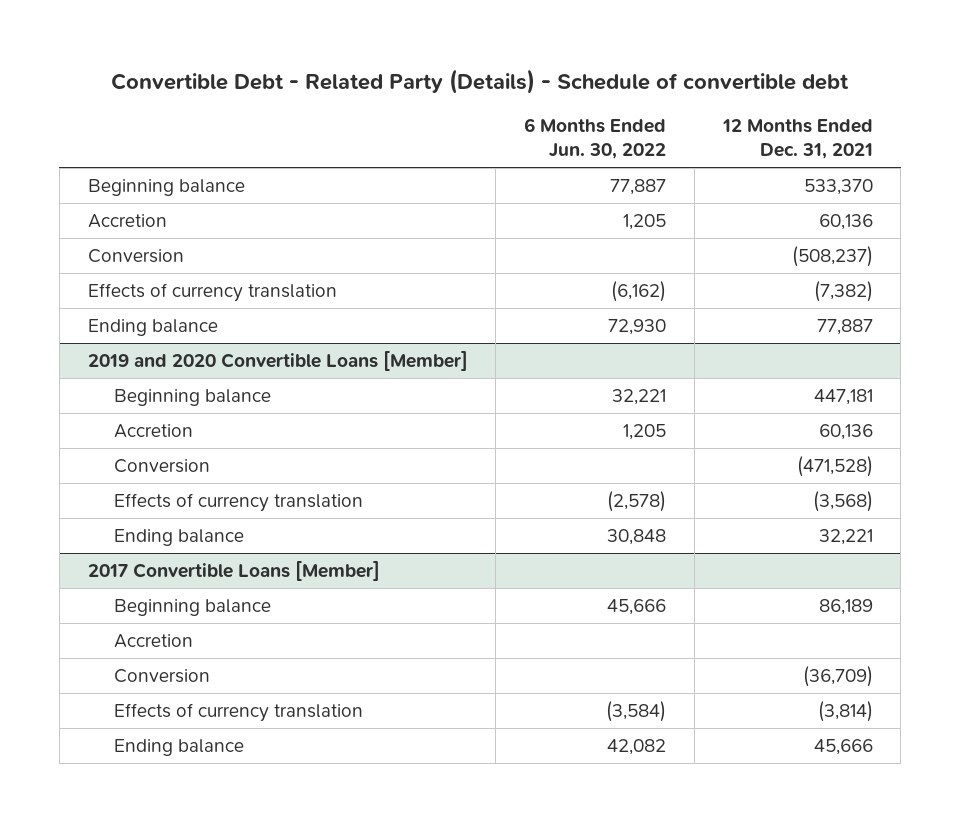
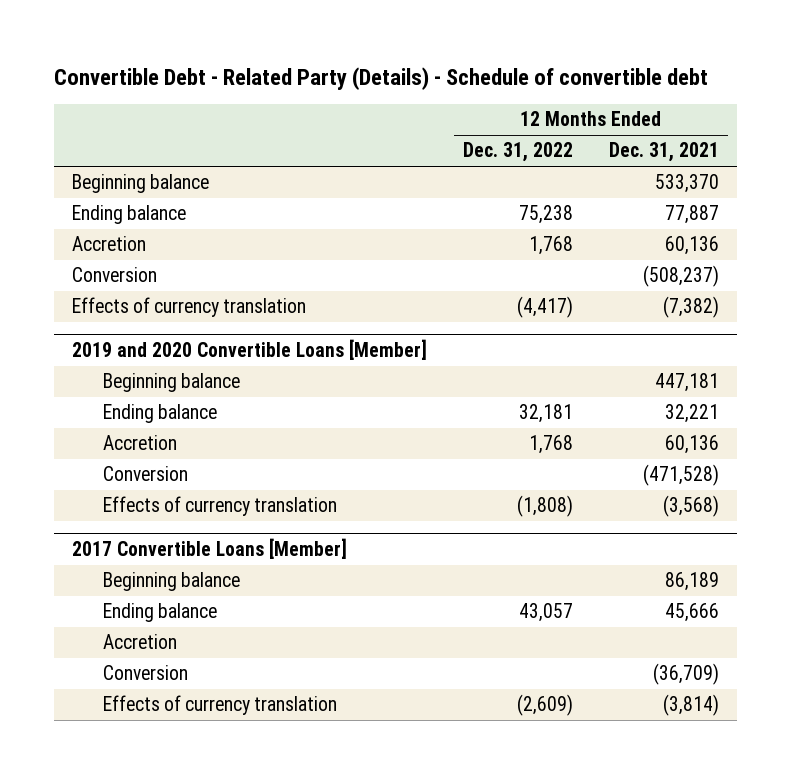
- | 6 Months Ended Jun. 30, 2022 | 12 Months Ended Dec. 31, 2021
+ | 12 Months Ended Dec. 31, 2022 | 12 Months Ended Dec. 31, 2021
moved up: Ending balance | 75,238 | 77,887
@ 2019 and 2020 Convertible Loans [Member]
moved up: Ending balance | 32,181 | 32,221
@ 2017 Convertible Loans [Member]
moved up: Ending balance | 43,057 | 45,666

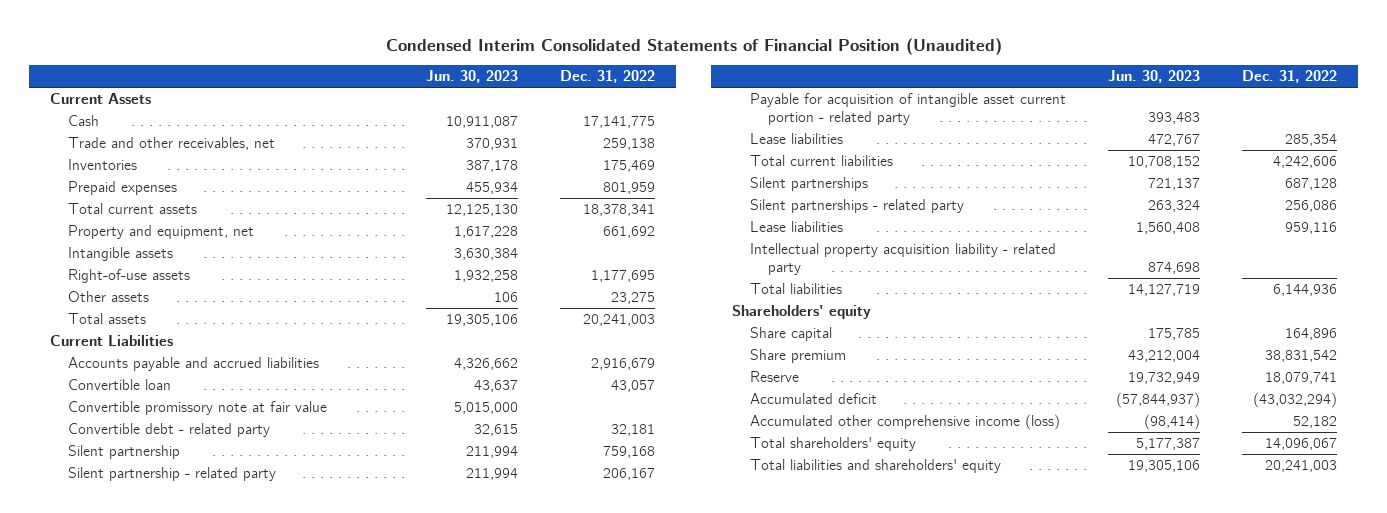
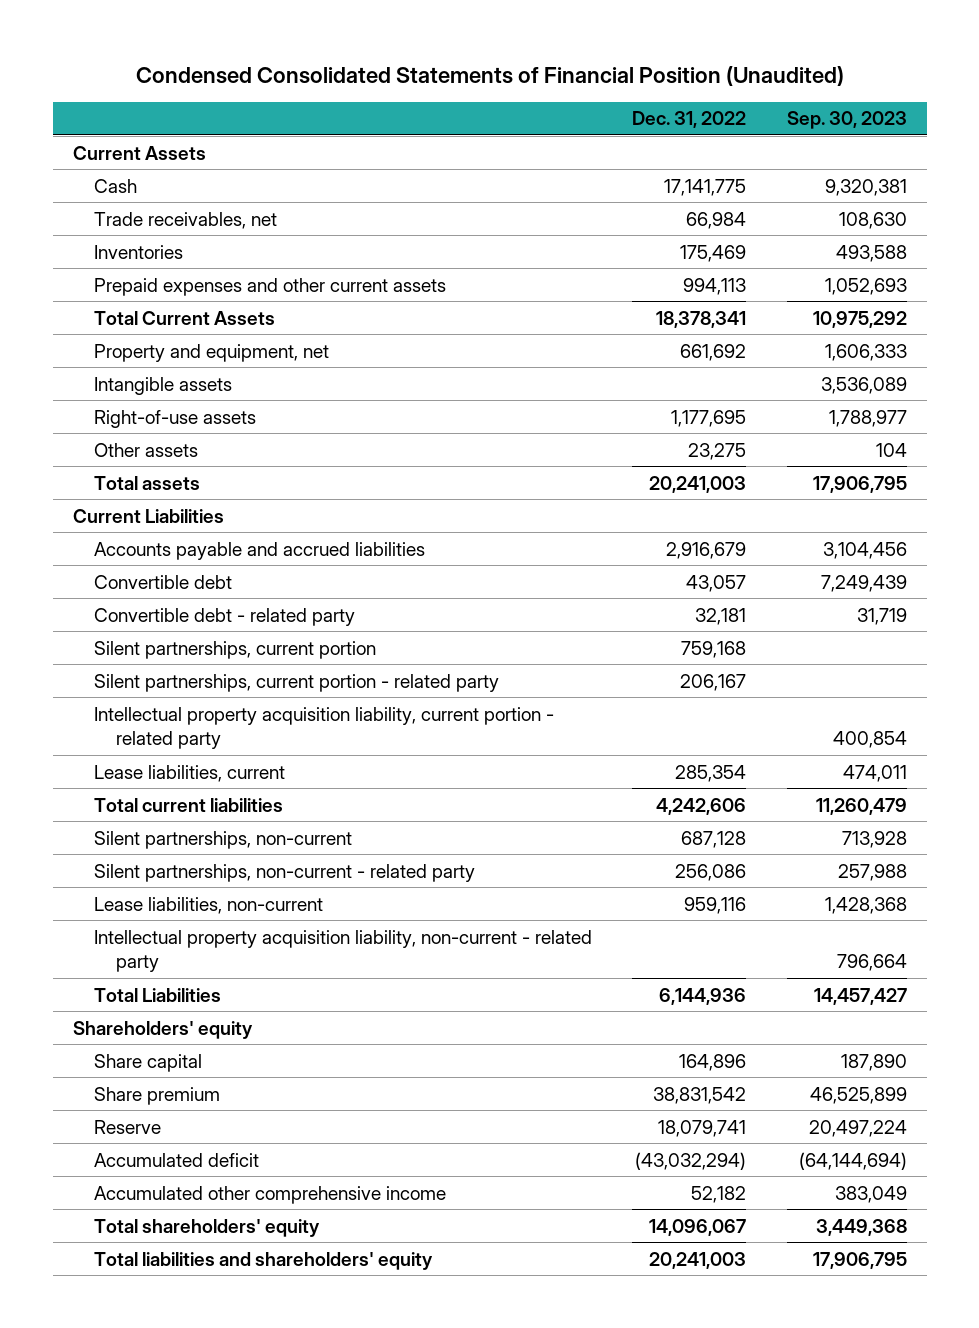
- Condensed Interim Consolidated Statements of Financial Position (Unaudited)
+ Condensed Consolidated Statements of Financial Position (Unaudited)
- | Jun. 30, 2023 | Dec. 31, 2022
+ | Dec. 31, 2022 | Sep. 30, 2023
- Trade and other receivables, net | 370,931 | 259,138
+ Trade receivables, net | 66,984 | 108,630
- Prepaid expenses | 455,934 | 801,959
- Total current assets | 12,125,130 | 18,378,341
+ Prepaid expenses and other current assets | 994,113 | 1,052,693
+ Total Current Assets | 18,378,341 | 10,975,292
- Convertible loan | 43,637 | 43,057
- Convertible promissory note at fair value | 5,015,000 |
+ Convertible debt | 43,057 | 7,249,439
- Silent partnership | 211,994 | 759,168
- Silent partnership - related party | 211,994 | 206,167
- Payable for acquisition of intangible asset current portion - related party | 393,483 |
- Lease liabilities | 472,767 | 285,354
+ Silent partnerships, current portion | 759,168 |
+ Silent partnerships, current portion - related party | 206,167 |
+ Intellectual property acquisition liability, current portion - related party | | 400,854
+ Lease liabilities, current | 285,354 | 474,011
- Silent partnerships | 721,137 | 687,128
- Silent partnerships - related party | 263,324 | 256,086
- Lease liabilities | 1,560,408 | 959,116
- Intellectual property acquisition liability - related party | 874,698 |
- Total liabilities | 14,127,719 | 6,144,936
+ Silent partnerships, non-current | 687,128 | 713,928
+ Silent partnerships, non-current - related party | 256,086 | 257,988
+ Lease liabilities, non-current | 959,116 | 1,428,368
+ Intellectual property acquisition liability, non-current - related party | | 796,664
+ Total Liabilities | 6,144,936 | 14,457,427
- Accumulated other comprehensive income (loss) | (98,414) | 52,182
+ Accumulated other comprehensive income | 52,182 | 383,049

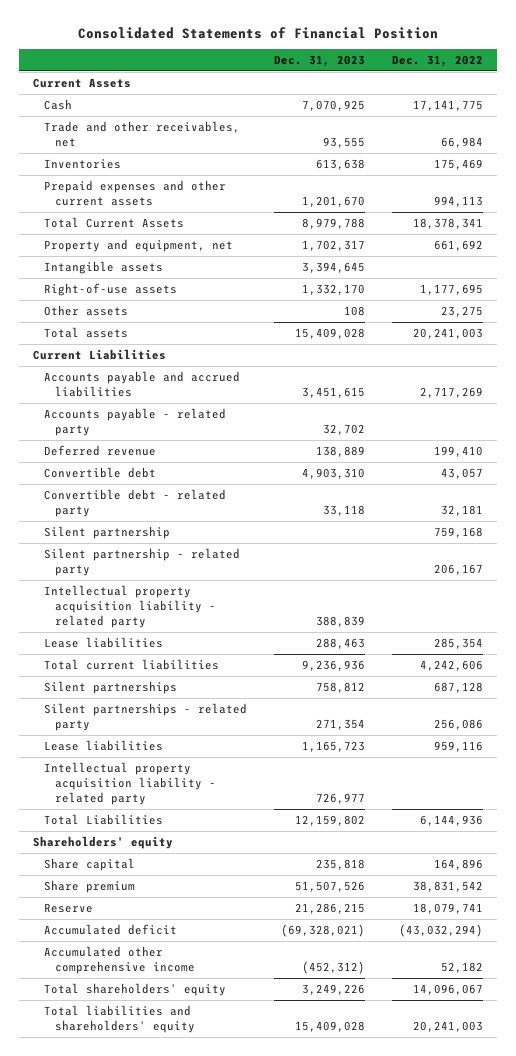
- Condensed Consolidated Statements of Financial Position (Unaudited)
+ Consolidated Statements of Financial Position
- | Dec. 31, 2022 | Sep. 30, 2023
+ | Dec. 31, 2023 | Dec. 31, 2022
- Trade receivables, net | 66,984 | 108,630
+ Trade and other receivables, net | 93,555 | 66,984
- Accounts payable and accrued liabilities | 2,916,679 | 3,104,456
+ Accounts payable and accrued liabilities | 3,451,615 | 2,717,269
+ Accounts payable - related party | 32,702 |
+ Deferred revenue | 138,889 | 199,410
- Silent partnerships, current portion | 759,168 |
- Silent partnerships, current portion - related party | 206,167 |
- Intellectual property acquisition liability, current portion - related party | | 400,854
- Lease liabilities, current | 285,354 | 474,011
+ Silent partnership | | 759,168
+ Silent partnership - related party | | 206,167
+ Intellectual property acquisition liability - related party | 388,839 |
+ Lease liabilities | 288,463 | 285,354
- Silent partnerships, non-current | 687,128 | 713,928
- Silent partnerships, non-current - related party | 256,086 | 257,988
- Lease liabilities, non-current | 959,116 | 1,428,368
- Intellectual property acquisition liability, non-current - related party | | 796,664
+ Silent partnerships | 758,812 | 687,128
+ Silent partnerships - related party | 271,354 | 256,086
+ Lease liabilities | 1,165,723 | 959,116
+ Intellectual property acquisition liability - related party | 726,977 |

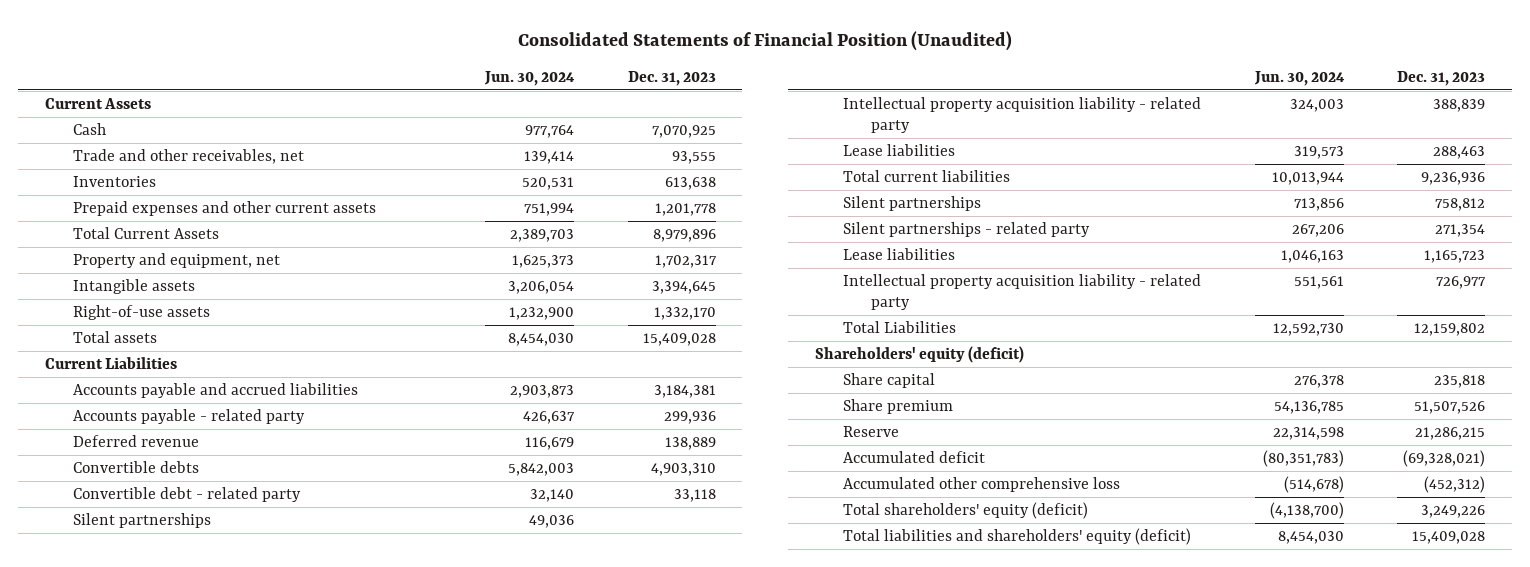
- Consolidated Statements of Financial Position
+ Consolidated Statements of Financial Position (Unaudited)
- | Dec. 31, 2023 | Dec. 31, 2022
+ | Jun. 30, 2024 | Dec. 31, 2023
- Prepaid expenses and other current assets | 1,201,670 | 994,113
- Total Current Assets | 8,979,788 | 18,378,341
+ Prepaid expenses and other current assets | 751,994 | 1,201,778
+ Total Current Assets | 2,389,703 | 8,979,896
- Other assets | 108 | 23,275
- Accounts payable and accrued liabilities | 3,451,615 | 2,717,269
- Accounts payable - related party | 32,702 |
+ Accounts payable and accrued liabilities | 2,903,873 | 3,184,381
+ Accounts payable - related party | 426,637 | 299,936
- Convertible debt | 4,903,310 | 43,057
+ Convertible debts | 5,842,003 | 4,903,310
- Silent partnership | | 759,168
- Silent partnership - related party | | 206,167
+ Silent partnerships | 49,036 |
- Shareholders' equity
+ Shareholders' equity (deficit)
- Accumulated other comprehensive income | (452,312) | 52,182
- Total shareholders' equity | 3,249,226 | 14,096,067
- Total liabilities and shareholders' equity | 15,409,028 | 20,241,003
+ Accumulated other comprehensive loss | (514,678) | (452,312)
+ Total shareholders' equity (deficit) | (4,138,700) | 3,249,226
+ Total liabilities and shareholders' equity (deficit) | 8,454,030 | 15,409,028

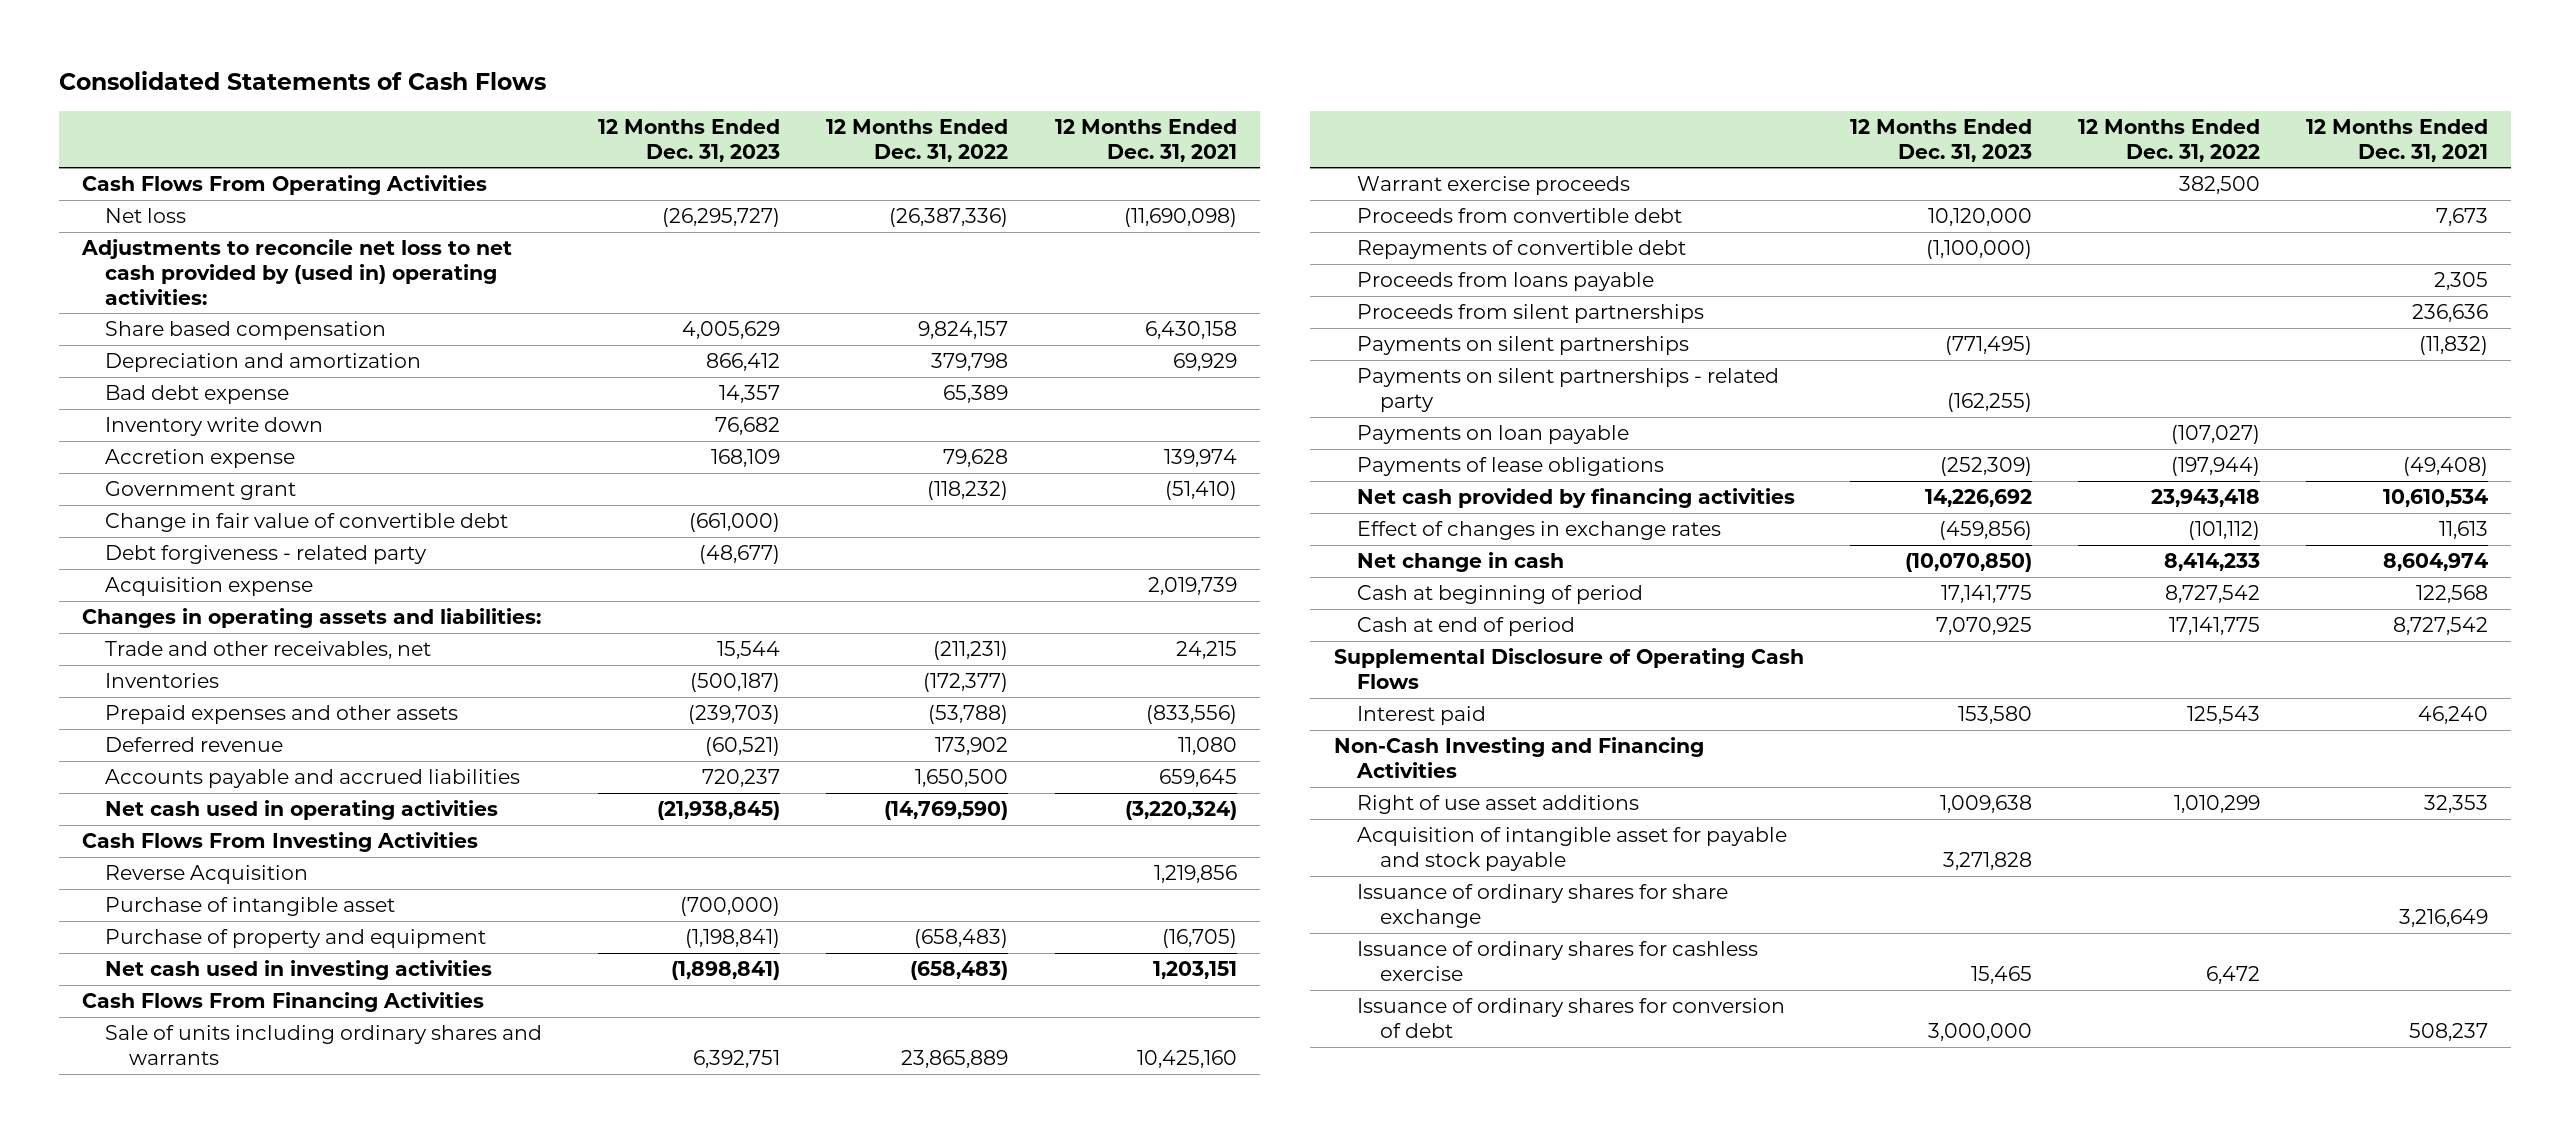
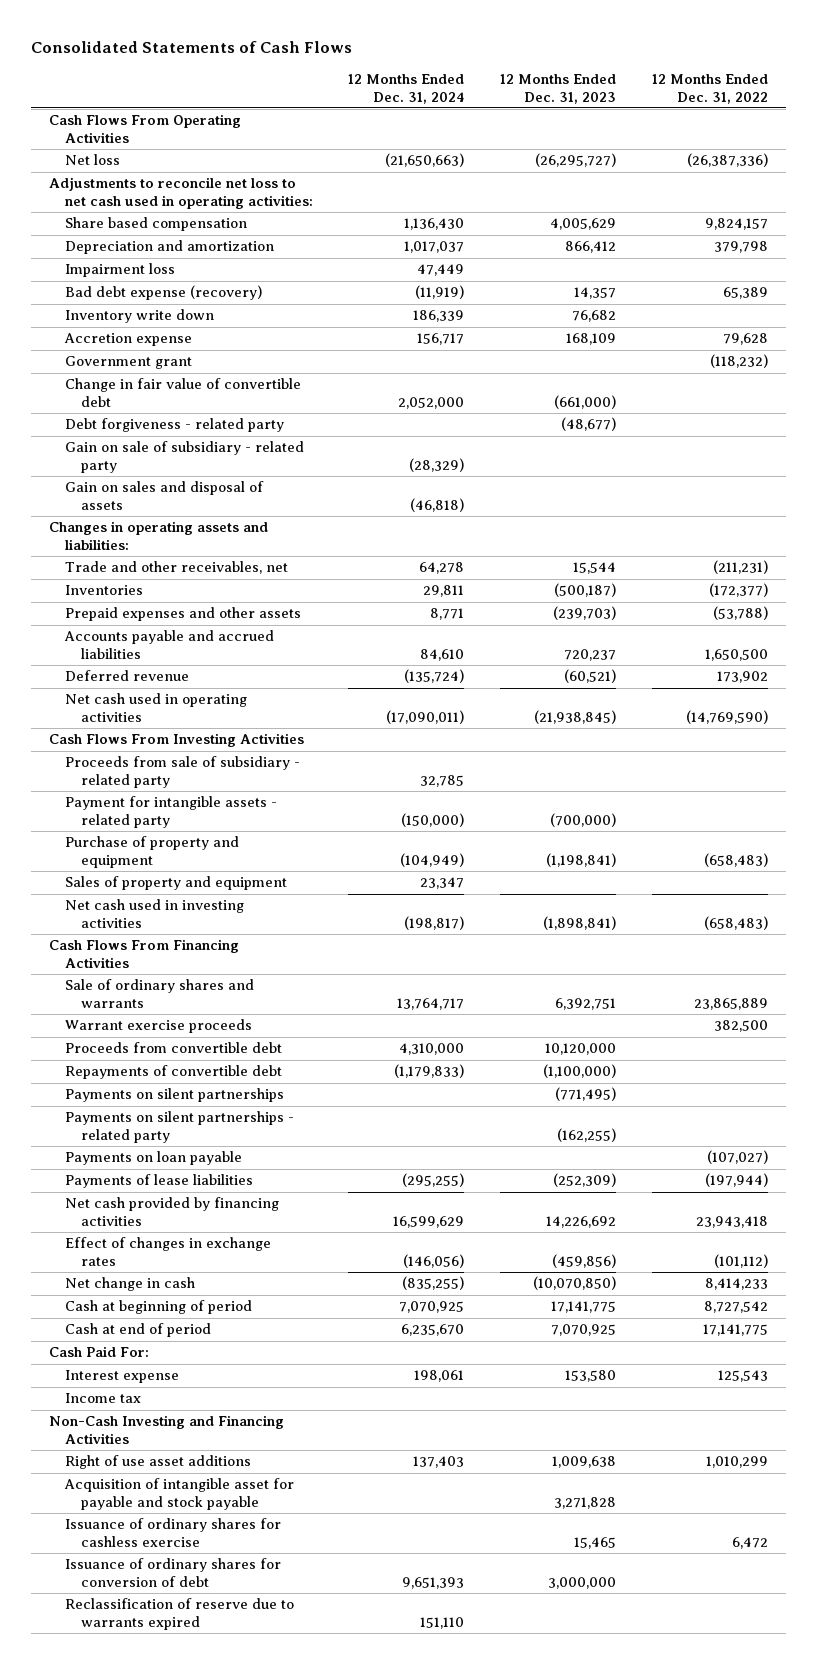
- | 12 Months Ended Dec. 31, 2023 | 12 Months Ended Dec. 31, 2022 | 12 Months Ended Dec. 31, 2021
+ | 12 Months Ended Dec. 31, 2024 | 12 Months Ended Dec. 31, 2023 | 12 Months Ended Dec. 31, 2022
- Adjustments to reconcile net loss to net cash provided by (used in) operating activities:
+ Adjustments to reconcile net loss to net cash used in operating activities:
- Bad debt expense | 14,357 | 65,389 |
+ Impairment loss | 47,449 | |
+ Bad debt expense (recovery) | (11,919) | 14,357 | 65,389
- Acquisition expense | | | 2,019,739
+ Gain on sale of subsidiary - related party | (28,329) | |
+ Gain on sales and disposal of assets | (46,818) | |
moved down: Deferred revenue | (135,724) | (60,521) | 173,902
- Reverse Acquisition | | | 1,219,856
- Purchase of intangible asset | (700,000) | |
+ Proceeds from sale of subsidiary - related party | 32,785 | |
+ Payment for intangible assets - related party | (150,000) | (700,000) |
+ Sales of property and equipment | 23,347 | |
- Sale of units including ordinary shares and warrants | 6,392,751 | 23,865,889 | 10,425,160
+ Sale of ordinary shares and warrants | 13,764,717 | 6,392,751 | 23,865,889
- Proceeds from loans payable | | | 2,305
- Proceeds from silent partnerships | | | 236,636
- Payments of lease obligations | (252,309) | (197,944) | (49,408)
+ Payments of lease liabilities | (295,255) | (252,309) | (197,944)
- Supplemental Disclosure of Operating Cash Flows
- Interest paid | 153,580 | 125,543 | 46,240
+ Cash Paid For:
+ Interest expense | 198,061 | 153,580 | 125,543
+ Income tax
- Issuance of ordinary shares for share exchange | | | 3,216,649
+ Reclassification of reserve due to warrants expired | 151,110 | |

